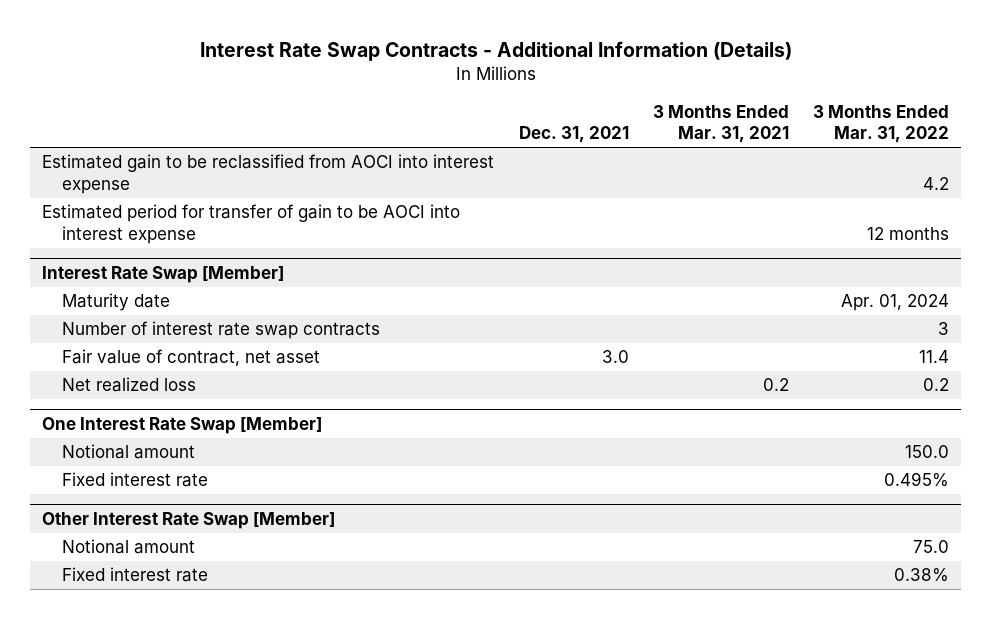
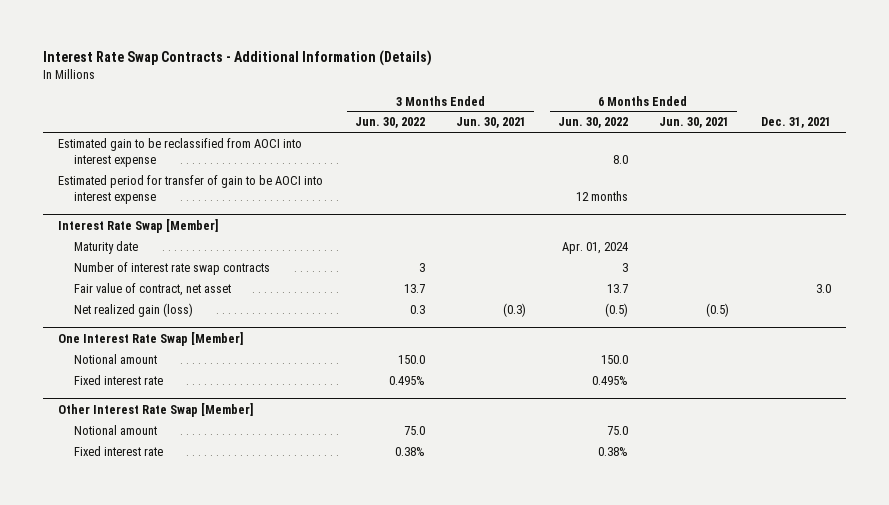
- | Dec. 31, 2021 | 3 Months Ended Mar. 31, 2021 | 3 Months Ended Mar. 31, 2022
+ | 3 Months Ended Jun. 30, 2022 | 3 Months Ended Jun. 30, 2021 | 6 Months Ended Jun. 30, 2022 | 6 Months Ended Jun. 30, 2021 | Dec. 31, 2021
@ Interest Rate Swap [Member]
- Net realized loss | | 0.2 | 0.2
+ Net realized gain (loss) | 0.3 | (0.3) | (0.5) | (0.5) |

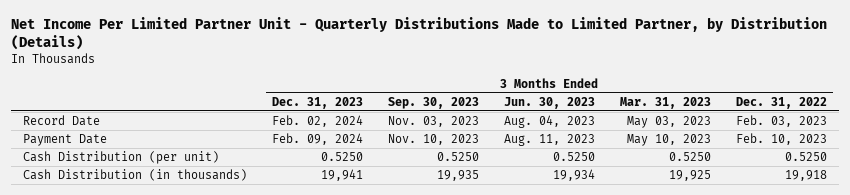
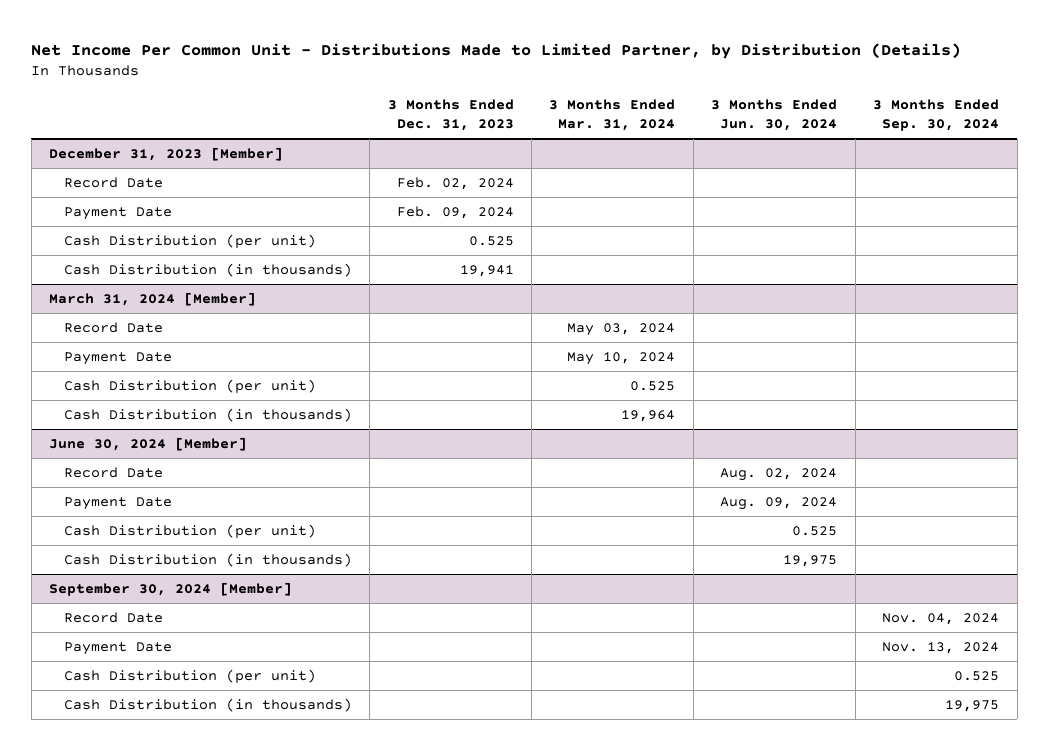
- Net Income Per Limited Partner Unit - Quarterly Distributions Made to Limited Partner, by Distribution (Details)
+ Net Income Per Common Unit - Distributions Made to Limited Partner, by Distribution (Details)
- | 3 Months Ended Dec. 31, 2023 | 3 Months Ended Sep. 30, 2023 | 3 Months Ended Jun. 30, 2023 | 3 Months Ended Mar. 31, 2023 | 3 Months Ended Dec. 31, 2022
+ | 3 Months Ended Dec. 31, 2023 | 3 Months Ended Mar. 31, 2024 | 3 Months Ended Jun. 30, 2024 | 3 Months Ended Sep. 30, 2024
+ December 31, 2023 [Member]
- Cash Distribution (per unit) | 0.5250 | 0.5250 | 0.5250 | 0.5250 | 0.5250
+ Cash Distribution (per unit) | 0.525 | | |
+ March 31, 2024 [Member]
+ Record Date | | May 03, 2024 | |
+ Payment Date | | May 10, 2024 | |
+ Cash Distribution (per unit) | | 0.525 | |
+ Cash Distribution (in thousands) | | 19,964 | |
+ June 30, 2024 [Member]
+ Record Date | | | Aug. 02, 2024 |
+ Payment Date | | | Aug. 09, 2024 |
+ Cash Distribution (per unit) | | | 0.525 |
+ Cash Distribution (in thousands) | | | 19,975 |
+ September 30, 2024 [Member]
+ Record Date | | | | Nov. 04, 2024
+ Payment Date | | | | Nov. 13, 2024
+ Cash Distribution (per unit) | | | | 0.525
+ Cash Distribution (in thousands) | | | | 19,975

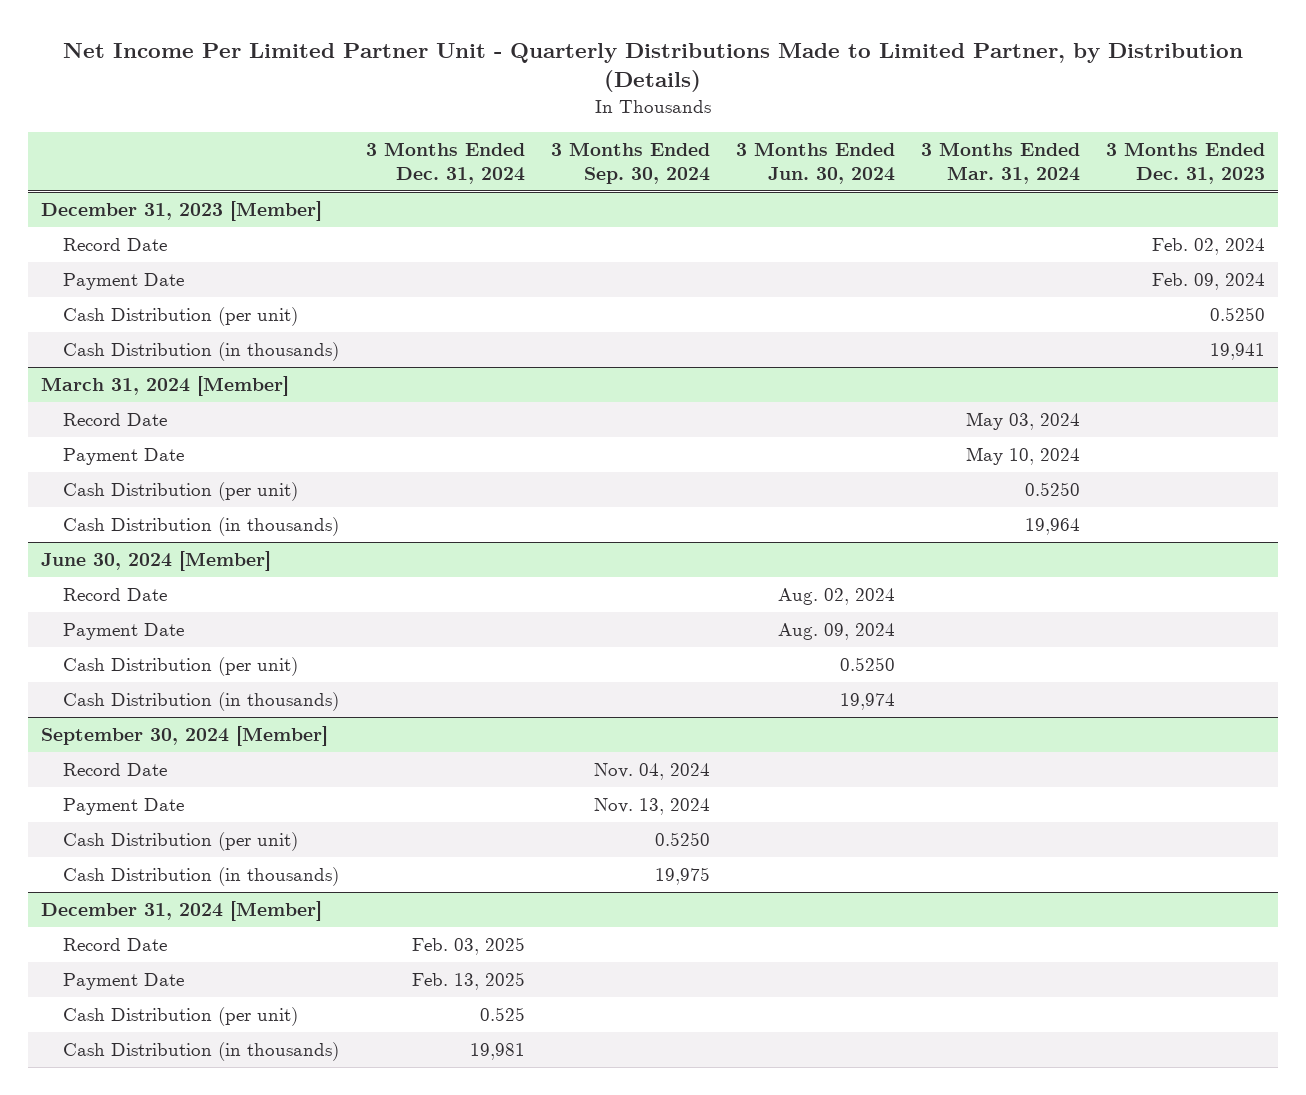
- Net Income Per Common Unit - Distributions Made to Limited Partner, by Distribution (Details)
+ Net Income Per Limited Partner Unit - Quarterly Distributions Made to Limited Partner, by Distribution (Details)
- | 3 Months Ended Dec. 31, 2023 | 3 Months Ended Mar. 31, 2024 | 3 Months Ended Jun. 30, 2024 | 3 Months Ended Sep. 30, 2024
+ | 3 Months Ended Dec. 31, 2024 | 3 Months Ended Sep. 30, 2024 | 3 Months Ended Jun. 30, 2024 | 3 Months Ended Mar. 31, 2024 | 3 Months Ended Dec. 31, 2023
@ December 31, 2023 [Member]
- Cash Distribution (per unit) | 0.525 | | |
+ Cash Distribution (per unit) | | | | | 0.5250
@ March 31, 2024 [Member]
- Cash Distribution (per unit) | | 0.525 | |
+ Cash Distribution (per unit) | | | | 0.5250 |
@ June 30, 2024 [Member]
- Cash Distribution (per unit) | | | 0.525 |
- Cash Distribution (in thousands) | | | 19,975 |
+ Cash Distribution (per unit) | | | 0.5250 | |
+ Cash Distribution (in thousands) | | | 19,974 | |
@ September 30, 2024 [Member]
- Cash Distribution (per unit) | | | | 0.525
+ Cash Distribution (per unit) | | 0.5250 | | |
+ December 31, 2024 [Member]
+ Record Date | Feb. 03, 2025 | | | |
+ Payment Date | Feb. 13, 2025 | | | |
+ Cash Distribution (per unit) | 0.525 | | | |
+ Cash Distribution (in thousands) | 19,981 | | | |

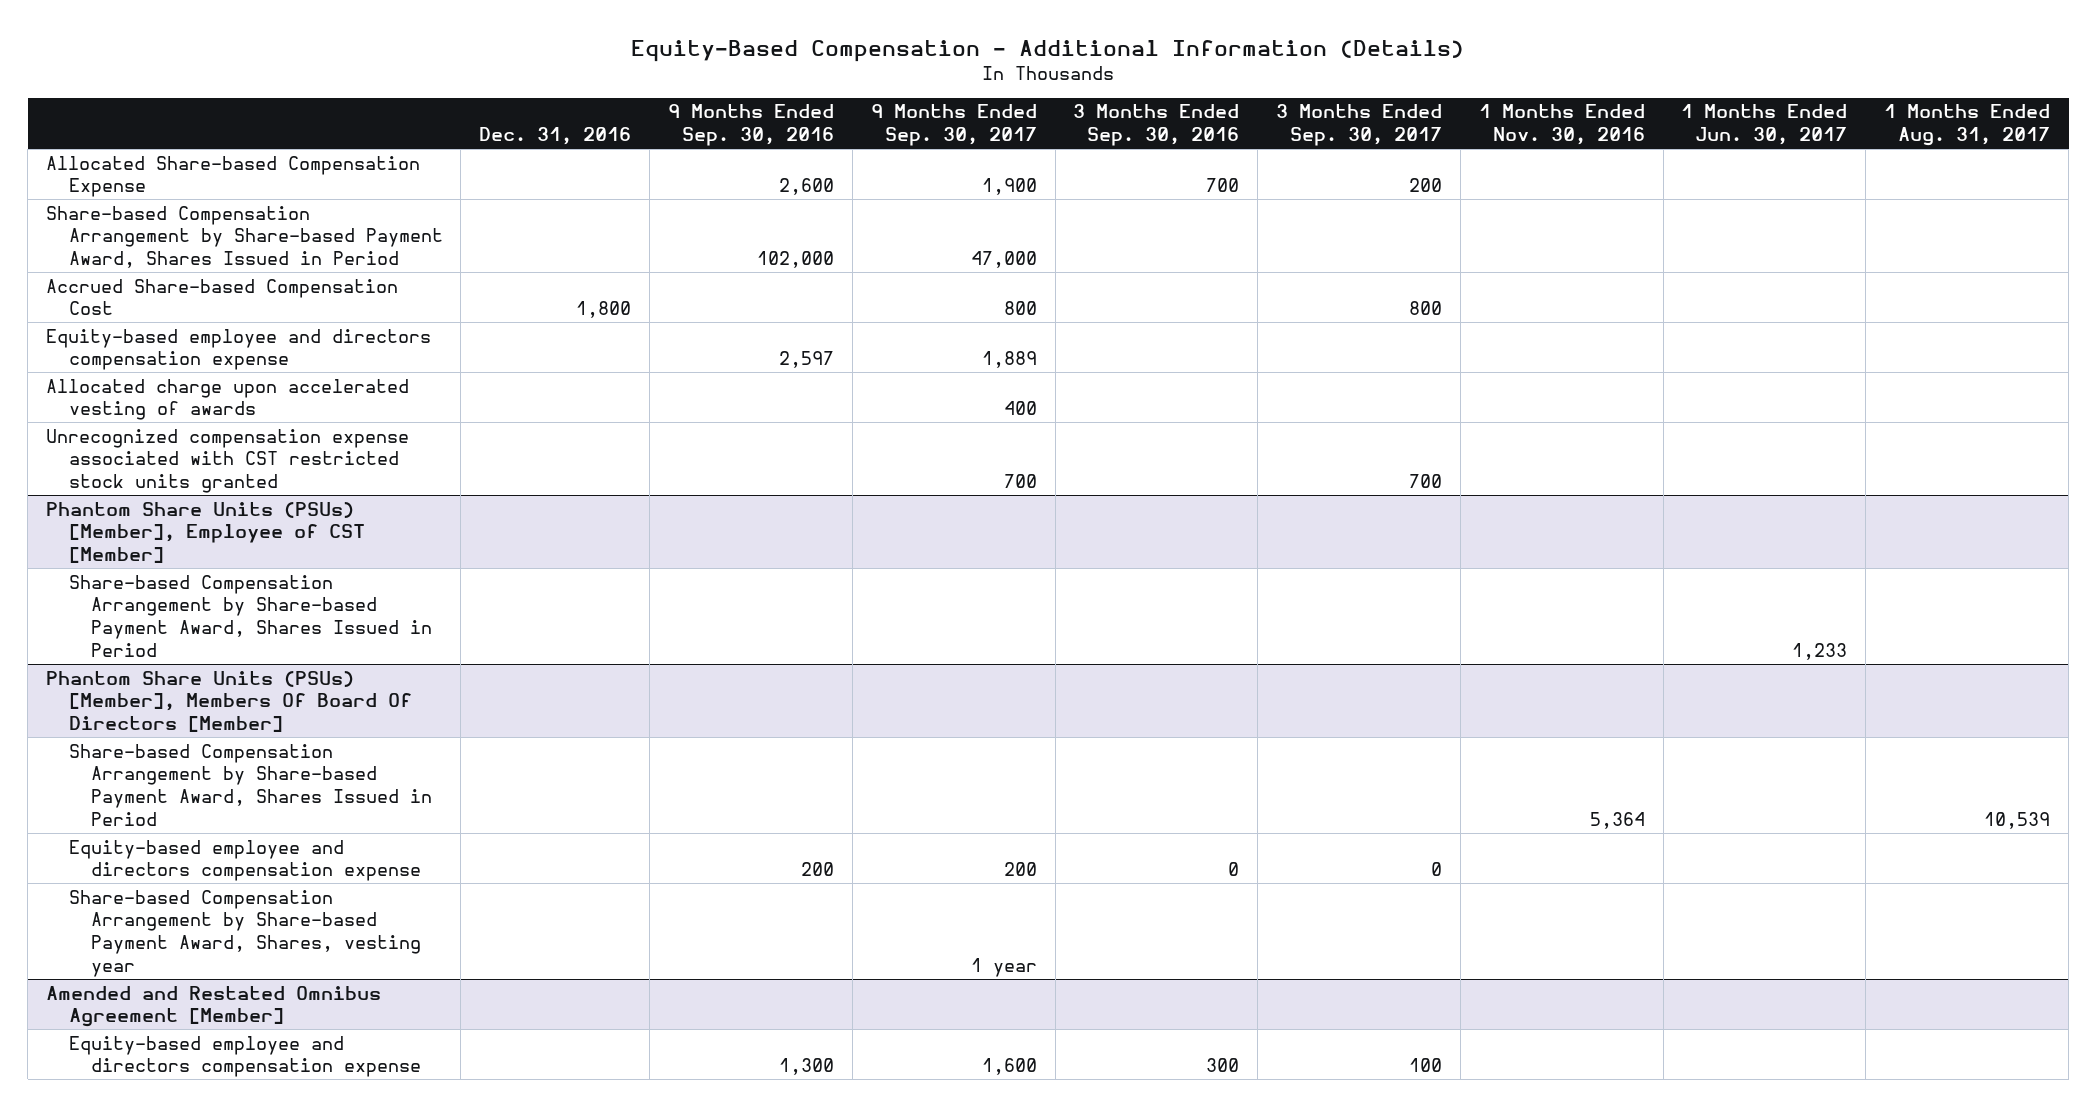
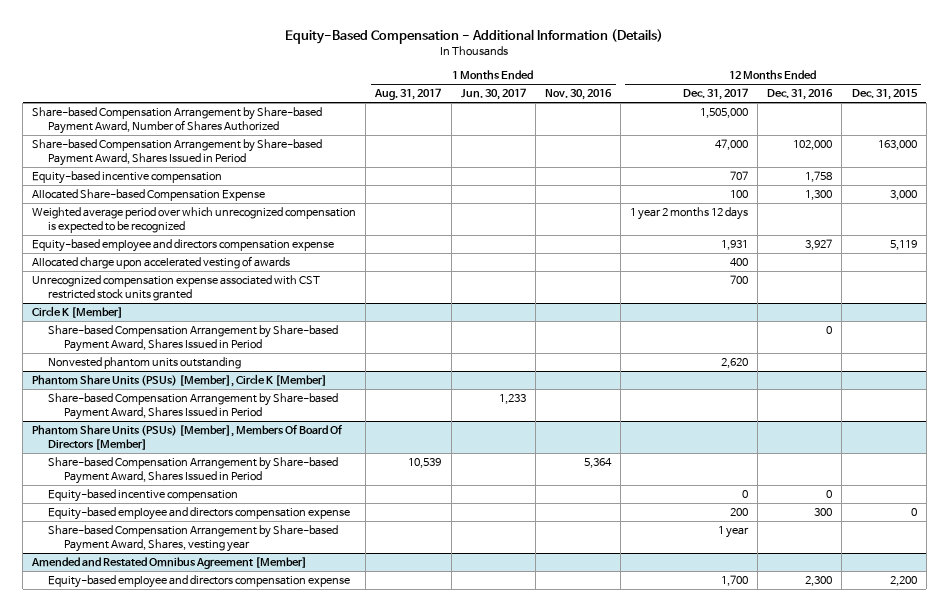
- | Dec. 31, 2016 | 9 Months Ended Sep. 30, 2016 | 9 Months Ended Sep. 30, 2017 | 3 Months Ended Sep. 30, 2016 | 3 Months Ended Sep. 30, 2017 | 1 Months Ended Nov. 30, 2016 | 1 Months Ended Jun. 30, 2017 | 1 Months Ended Aug. 31, 2017
+ | 1 Months Ended Aug. 31, 2017 | 1 Months Ended Jun. 30, 2017 | 1 Months Ended Nov. 30, 2016 | 12 Months Ended Dec. 31, 2017 | 12 Months Ended Dec. 31, 2016 | 12 Months Ended Dec. 31, 2015
+ Share-based Compensation Arrangement by Share-based Payment Award, Number of Shares Authorized | | | | 1,505,000 | |
- Accrued Share-based Compensation Cost | 1,800 | | 800 | | 800 | | |
+ Equity-based incentive compensation | | | | 707 | 1,758 |
moved down: Allocated Share-based Compensation Expense | | | | 100 | 1,300 | 3,000
+ Weighted average period over which unrecognized compensation is expected to be recognized | | | | 1 year 2 months 12 days | |
- Phantom Share Units (PSUs) [Member], Employee of CST [Member]
+ Circle K [Member]
+ Share-based Compensation Arrangement by Share-based Payment Award, Shares Issued in Period | | | | | 0 |
+ Nonvested phantom units outstanding | | | | 2,620 | |
+ Phantom Share Units (PSUs) [Member], Circle K [Member]
@ Phantom Share Units (PSUs) [Member], Members Of Board Of Directors [Member]
+ Equity-based incentive compensation | | | | 0 | 0 |

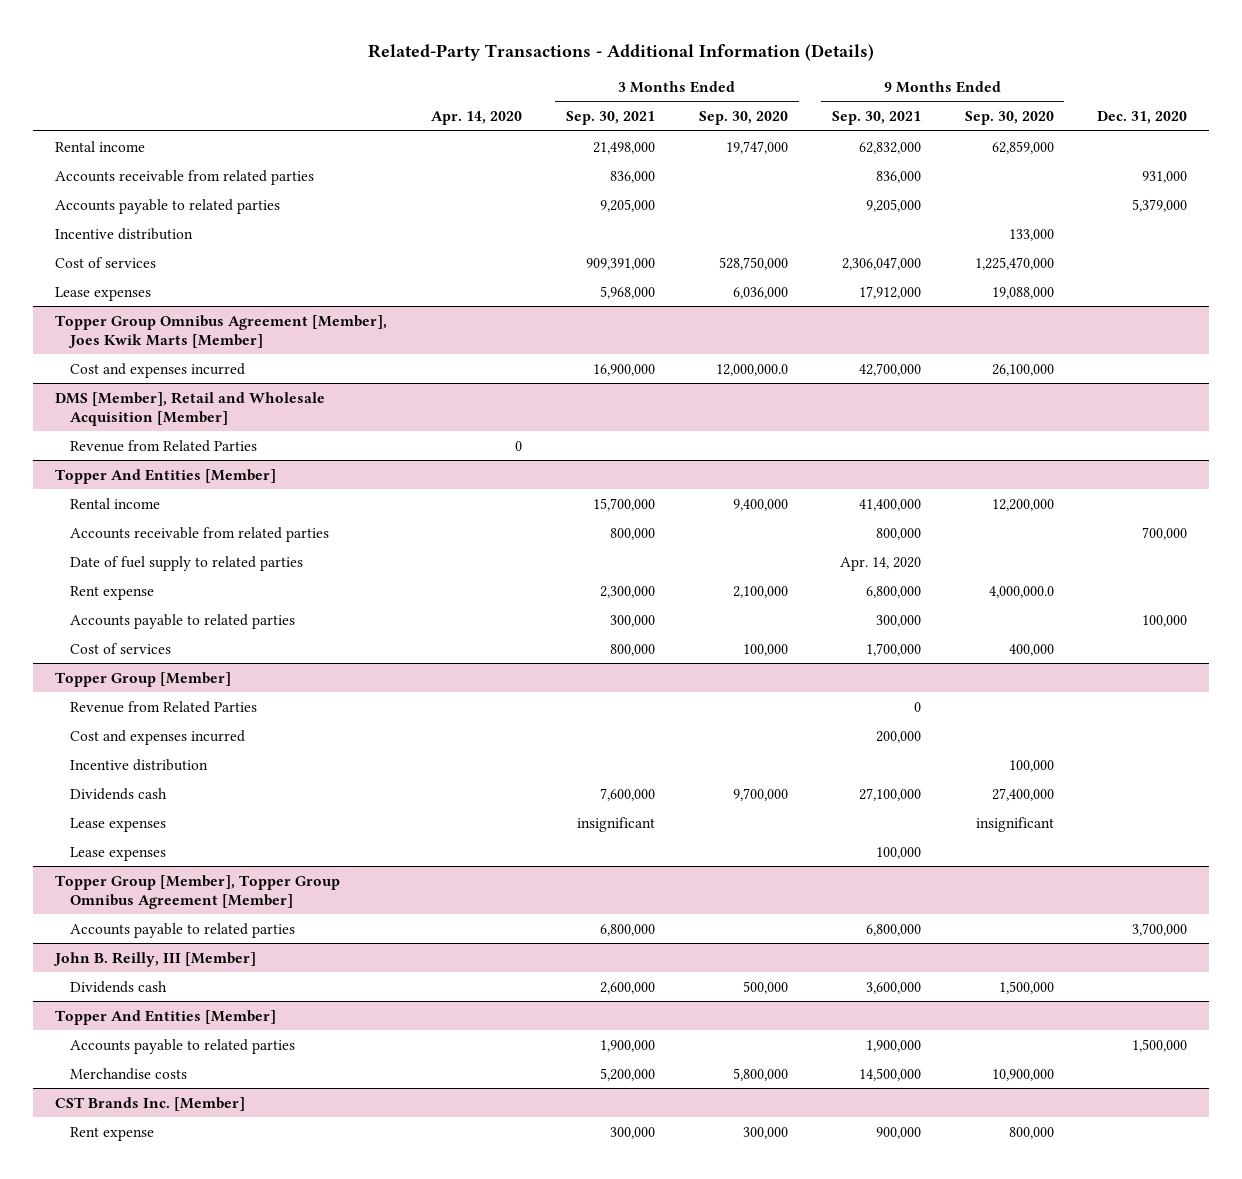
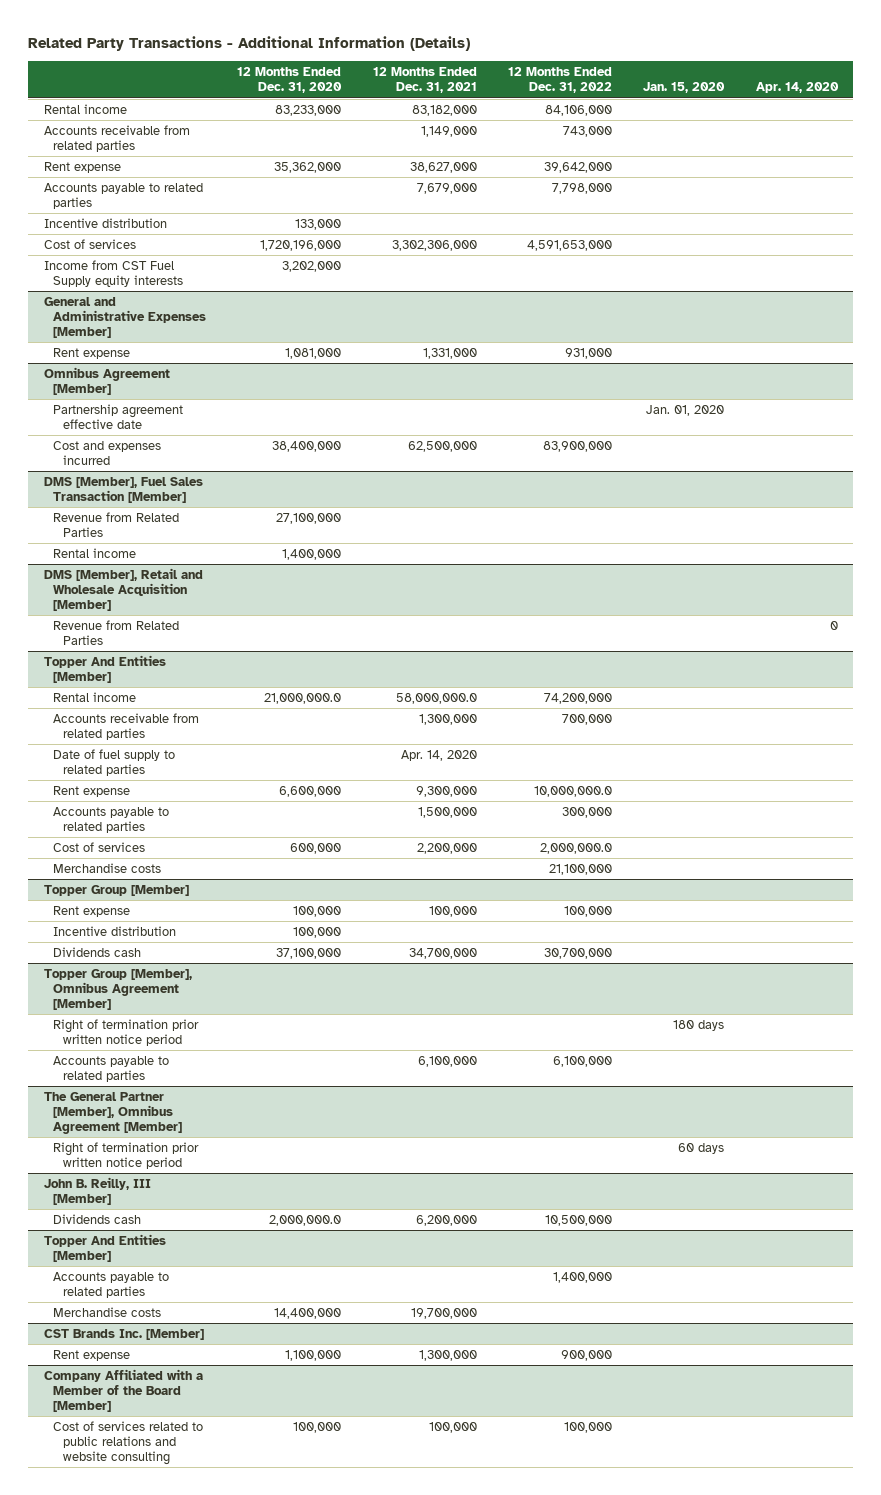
- Related-Party Transactions - Additional Information (Details)
+ Related Party Transactions - Additional Information (Details)
- | Apr. 14, 2020 | 3 Months Ended Sep. 30, 2021 | 3 Months Ended Sep. 30, 2020 | 9 Months Ended Sep. 30, 2021 | 9 Months Ended Sep. 30, 2020 | Dec. 31, 2020
+ | 12 Months Ended Dec. 31, 2020 | 12 Months Ended Dec. 31, 2021 | 12 Months Ended Dec. 31, 2022 | Jan. 15, 2020 | Apr. 14, 2020
+ Rent expense | 35,362,000 | 38,627,000 | 39,642,000 | |
- Lease expenses | | 5,968,000 | 6,036,000 | 17,912,000 | 19,088,000 |
- Topper Group Omnibus Agreement [Member], Joes Kwik Marts [Member]
+ Income from CST Fuel Supply equity interests | 3,202,000 | | | |
+ General and Administrative Expenses [Member]
+ Rent expense | 1,081,000 | 1,331,000 | 931,000 | |
+ Omnibus Agreement [Member]
+ Partnership agreement effective date | | | | Jan. 01, 2020 |
+ DMS [Member], Fuel Sales Transaction [Member]
+ Revenue from Related Parties | 27,100,000 | | | |
+ Rental income | 1,400,000 | | | |
@ Topper And Entities [Member]
+ Merchandise costs | | | 21,100,000 | |
@ Topper Group [Member]
- Revenue from Related Parties | | | | 0 | |
- Cost and expenses incurred | | | | 200,000 | |
+ Rent expense | 100,000 | 100,000 | 100,000 | |
- Lease expenses | | insignificant | | | insignificant |
- Lease expenses | | | | 100,000 | |
- Topper Group [Member], Topper Group Omnibus Agreement [Member]
+ Topper Group [Member], Omnibus Agreement [Member]
+ Right of termination prior written notice period | | | | 180 days |
+ The General Partner [Member], Omnibus Agreement [Member]
+ Right of termination prior written notice period | | | | 60 days |
+ Company Affiliated with a Member of the Board [Member]
+ Cost of services related to public relations and website consulting | 100,000 | 100,000 | 100,000 | |

